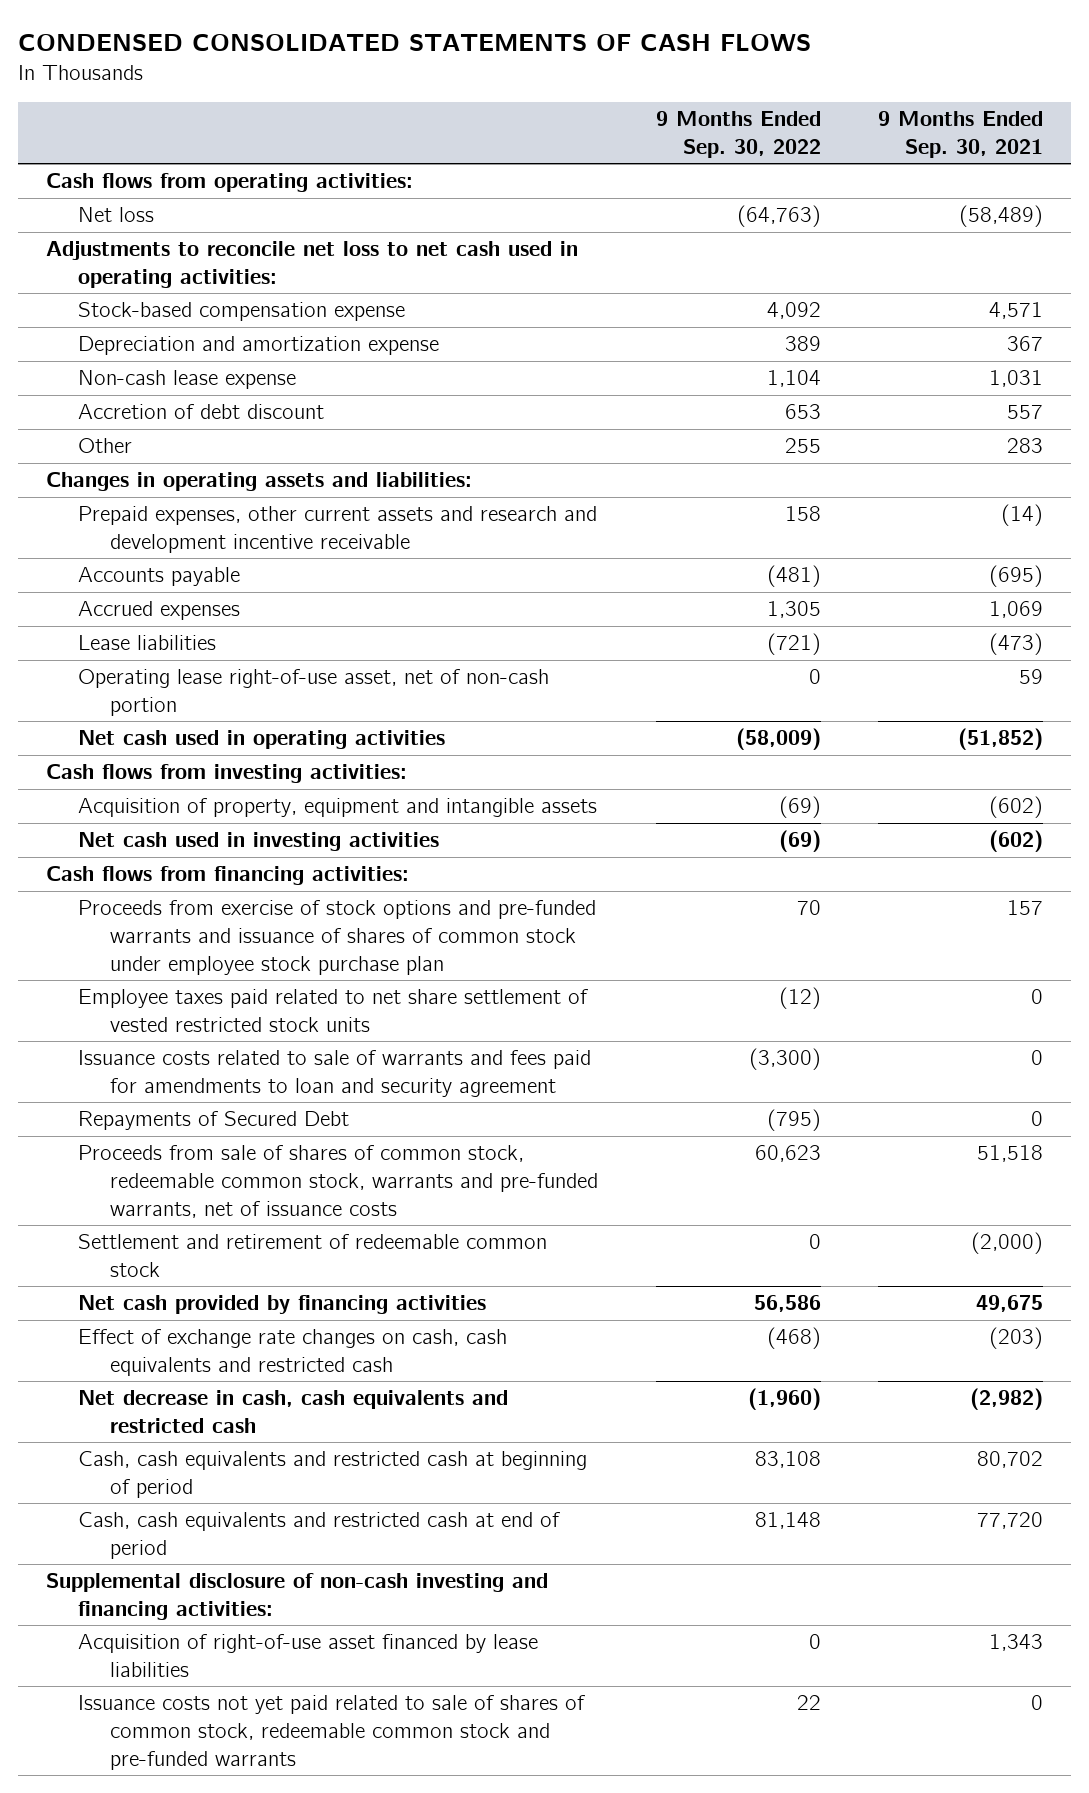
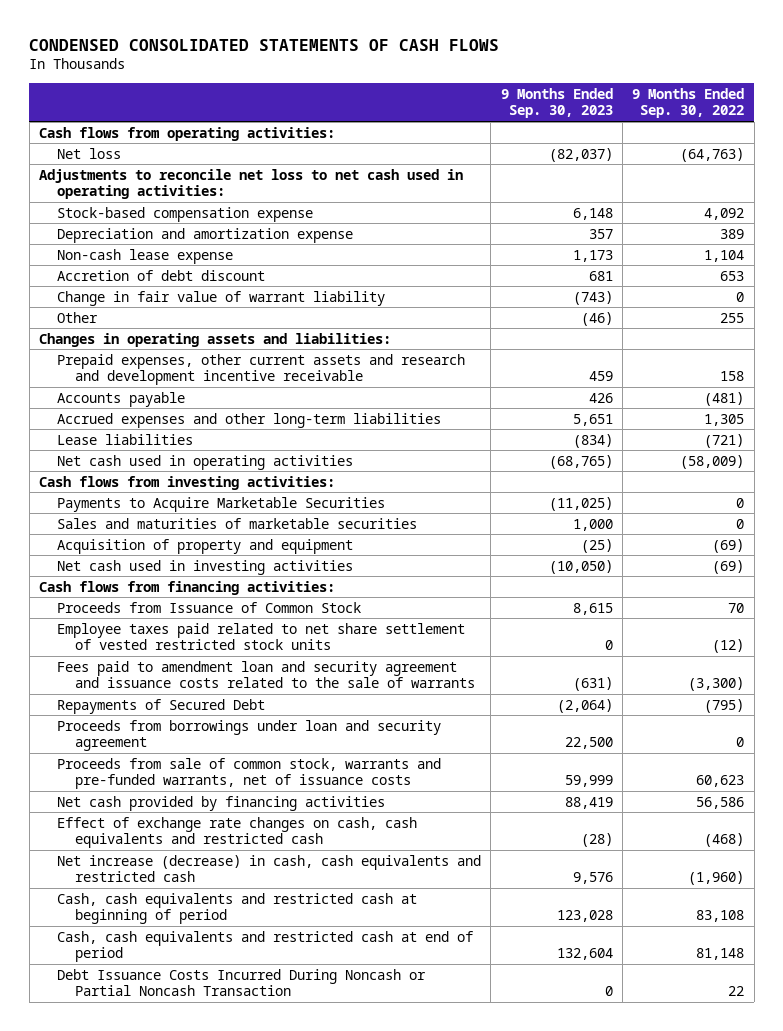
- | 9 Months Ended Sep. 30, 2022 | 9 Months Ended Sep. 30, 2021
+ | 9 Months Ended Sep. 30, 2023 | 9 Months Ended Sep. 30, 2022
+ Change in fair value of warrant liability | (743) | 0
- Accrued expenses | 1,305 | 1,069
+ Accrued expenses and other long-term liabilities | 5,651 | 1,305
- Operating lease right-of-use asset, net of non-cash portion | 0 | 59
- Acquisition of property, equipment and intangible assets | (69) | (602)
+ Payments to Acquire Marketable Securities | (11,025) | 0
+ Sales and maturities of marketable securities | 1,000 | 0
+ Acquisition of property and equipment | (25) | (69)
- Proceeds from exercise of stock options and pre-funded warrants and issuance of shares of common stock under employee stock purchase plan | 70 | 157
+ Proceeds from Issuance of Common Stock | 8,615 | 70
- Issuance costs related to sale of warrants and fees paid for amendments to loan and security agreement | (3,300) | 0
+ Fees paid to amendment loan and security agreement and issuance costs related to the sale of warrants | (631) | (3,300)
- Proceeds from sale of shares of common stock, redeemable common stock, warrants and pre-funded warrants, net of issuance costs | 60,623 | 51,518
- Settlement and retirement of redeemable common stock | 0 | (2,000)
+ Proceeds from borrowings under loan and security agreement | 22,500 | 0
+ Proceeds from sale of common stock, warrants and pre-funded warrants, net of issuance costs | 59,999 | 60,623
- Net decrease in cash, cash equivalents and restricted cash | (1,960) | (2,982)
+ Net increase (decrease) in cash, cash equivalents and restricted cash | 9,576 | (1,960)
- Supplemental disclosure of non-cash investing and financing activities:
- Acquisition of right-of-use asset financed by lease liabilities | 0 | 1,343
- Issuance costs not yet paid related to sale of shares of common stock, redeemable common stock and pre-funded warrants | 22 | 0
+ Debt Issuance Costs Incurred During Noncash or Partial Noncash Transaction | 0 | 22

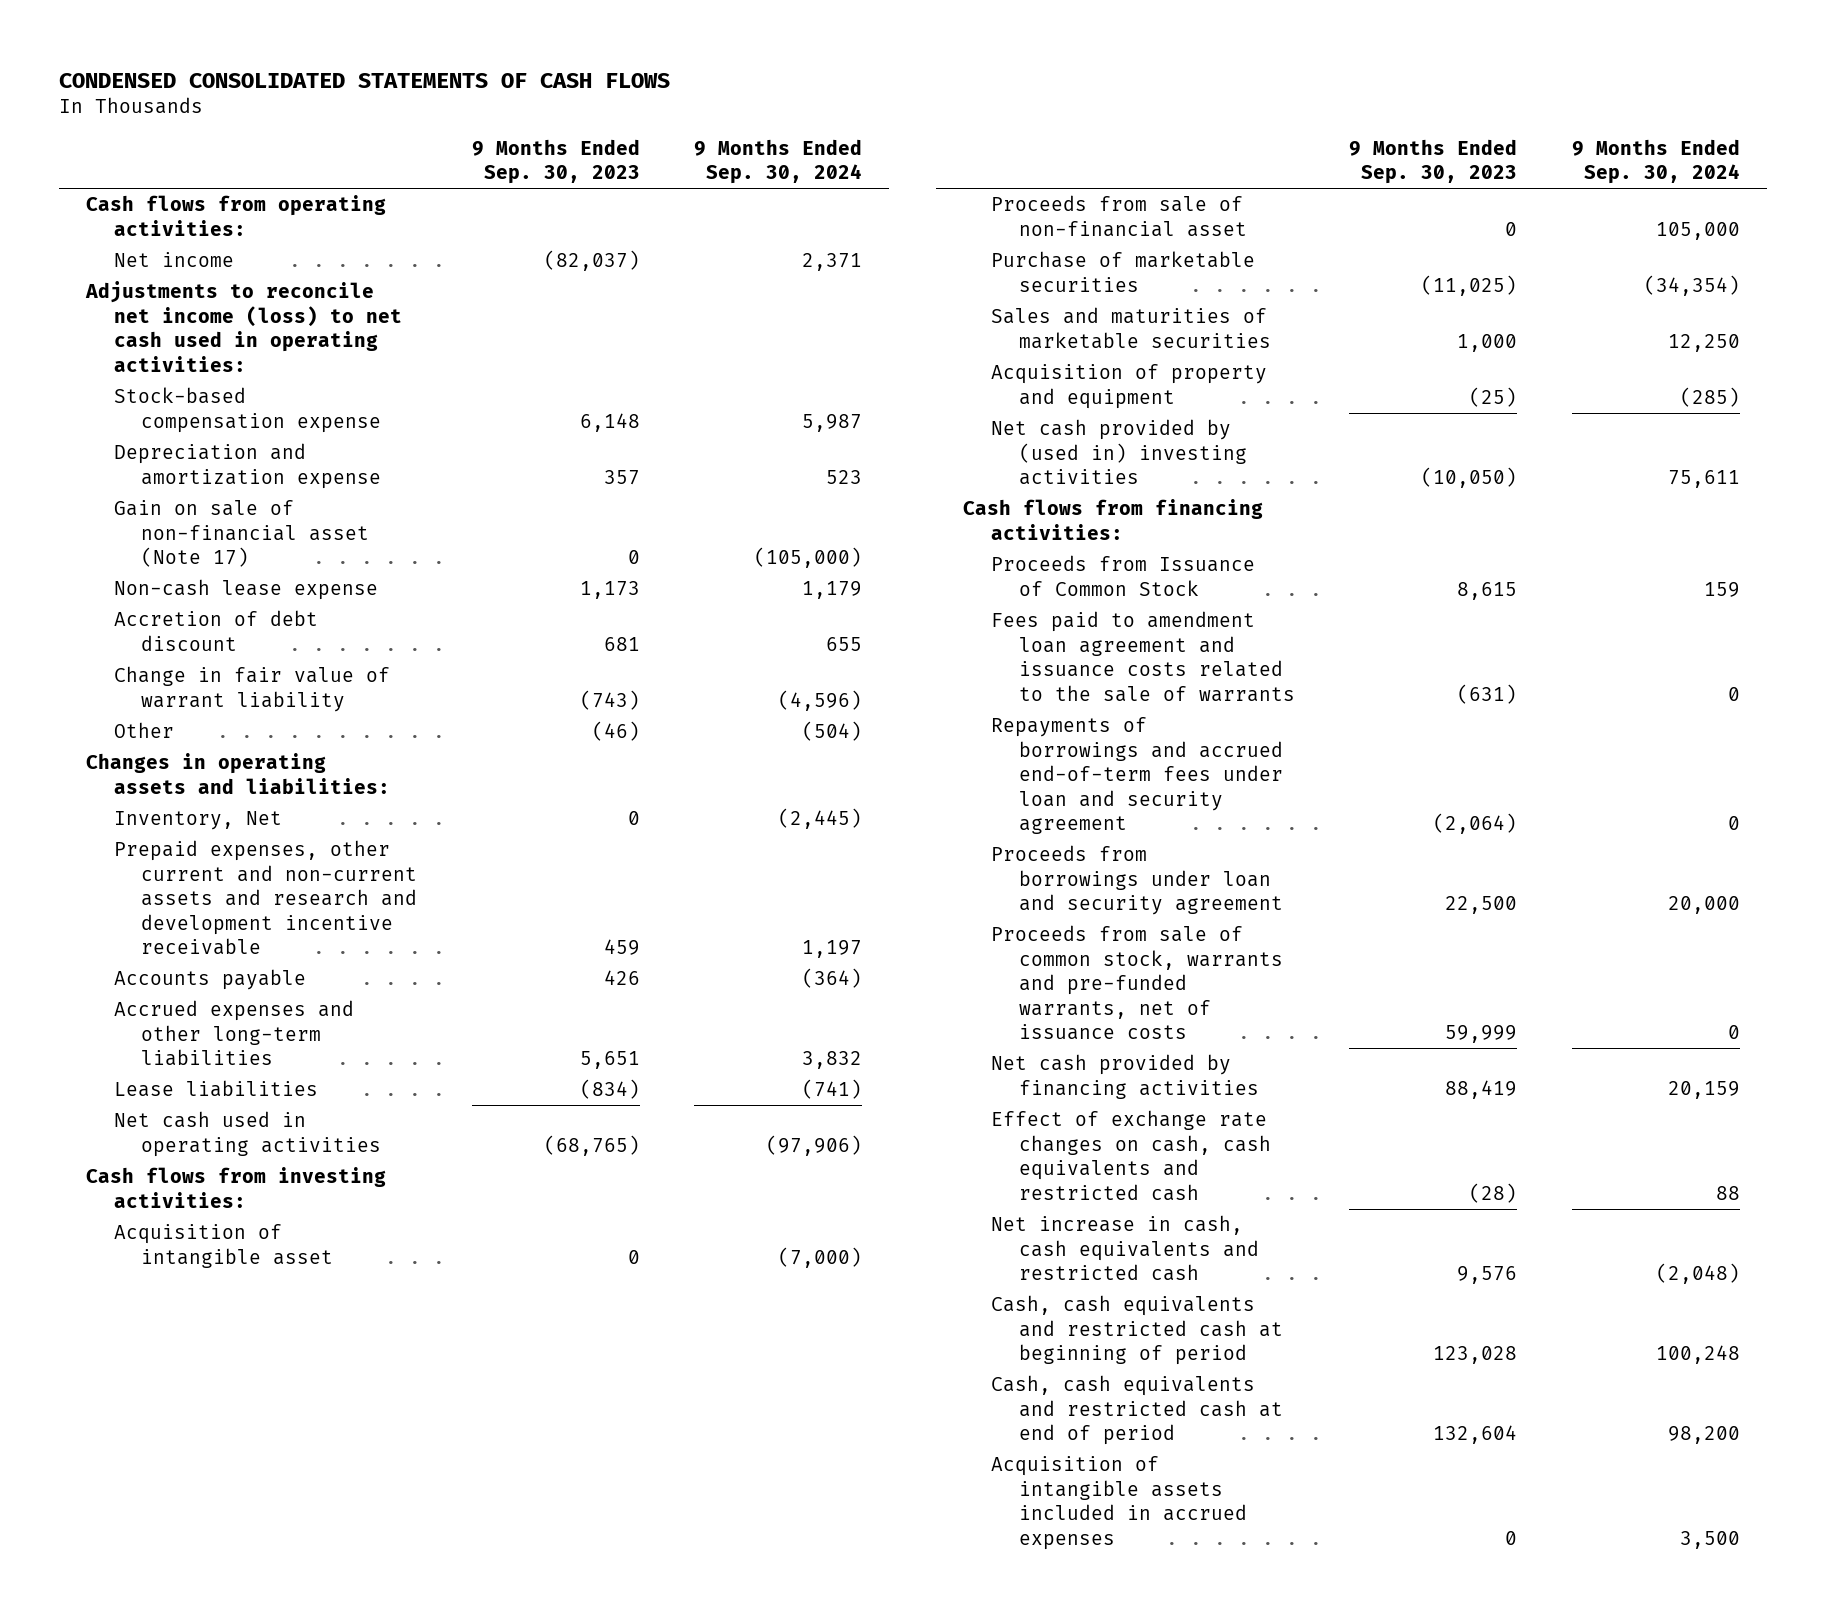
- | 9 Months Ended Sep. 30, 2023 | 9 Months Ended Sep. 30, 2022
+ | 9 Months Ended Sep. 30, 2023 | 9 Months Ended Sep. 30, 2024
- Net loss | (82,037) | (64,763)
- Adjustments to reconcile net loss to net cash used in operating activities:
+ Net income | (82,037) | 2,371
+ Adjustments to reconcile net income (loss) to net cash used in operating activities:
+ Gain on sale of non-financial asset (Note 17) | 0 | (105,000)
- Prepaid expenses, other current assets and research and development incentive receivable | 459 | 158
+ Inventory, Net | 0 | (2,445)
+ Prepaid expenses, other current and non-current assets and research and development incentive receivable | 459 | 1,197
- Payments to Acquire Marketable Securities | (11,025) | 0
+ Acquisition of intangible asset | 0 | (7,000)
+ Proceeds from sale of non-financial asset | 0 | 105,000
+ Purchase of marketable securities | (11,025) | (34,354)
- Net cash used in investing activities | (10,050) | (69)
+ Net cash provided by (used in) investing activities | (10,050) | 75,611
- Employee taxes paid related to net share settlement of vested restricted stock units | 0 | (12)
- Fees paid to amendment loan and security agreement and issuance costs related to the sale of warrants | (631) | (3,300)
- Repayments of Secured Debt | (2,064) | (795)
+ Fees paid to amendment loan agreement and issuance costs related to the sale of warrants | (631) | 0
+ Repayments of borrowings and accrued end-of-term fees under loan and security agreement | (2,064) | 0
- Net increase (decrease) in cash, cash equivalents and restricted cash | 9,576 | (1,960)
+ Net increase in cash, cash equivalents and restricted cash | 9,576 | (2,048)
- Debt Issuance Costs Incurred During Noncash or Partial Noncash Transaction | 0 | 22
+ Acquisition of intangible assets included in accrued expenses | 0 | 3,500

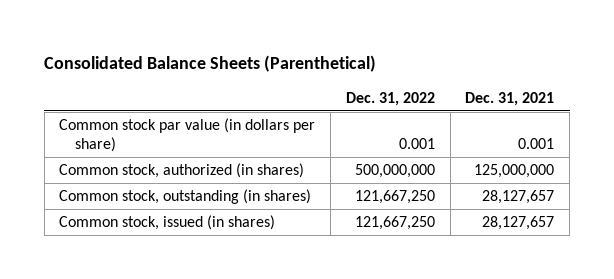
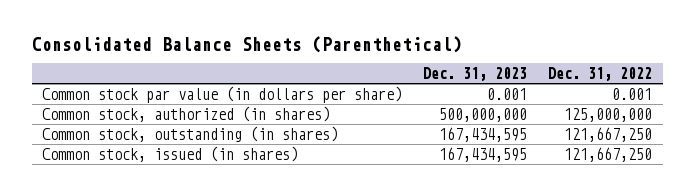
- | Dec. 31, 2022 | Dec. 31, 2021
+ | Dec. 31, 2023 | Dec. 31, 2022
- Common stock, authorized (in shares) | 500,000,000 | 125,000,000
+ Common stock, authorized (in shares) | 500,000,000 | 125,000,000

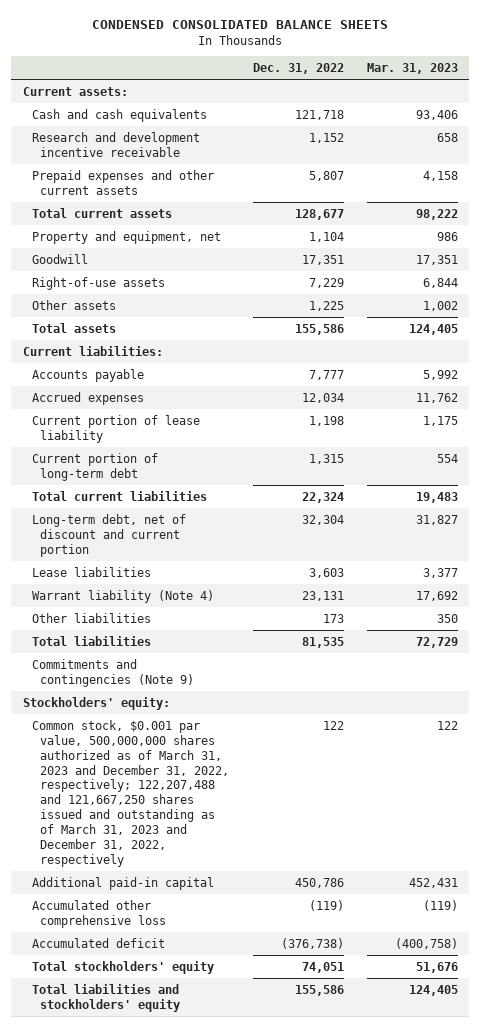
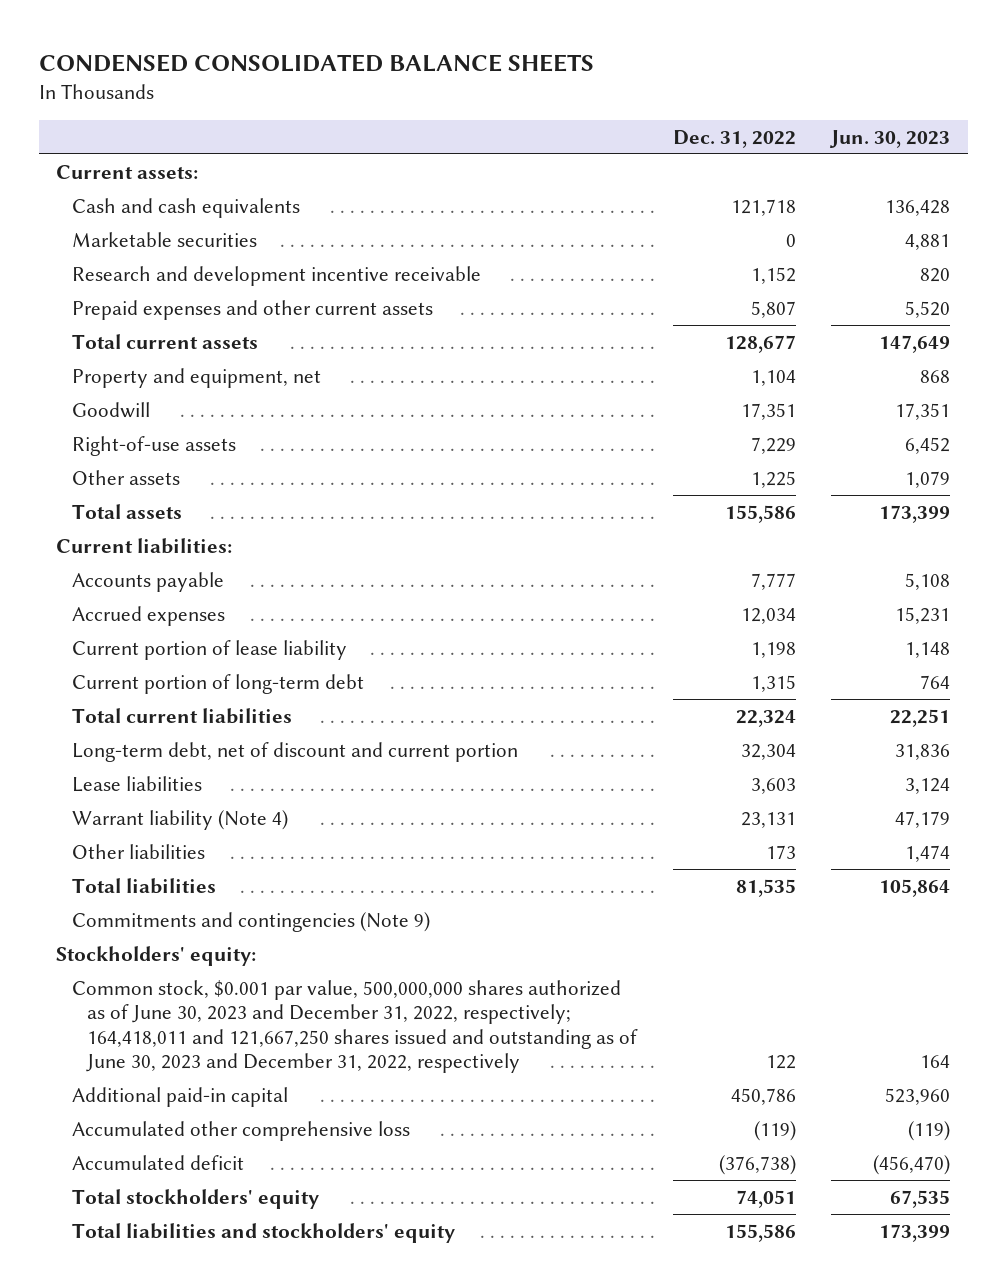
- | Dec. 31, 2022 | Mar. 31, 2023
+ | Dec. 31, 2022 | Jun. 30, 2023
+ Marketable securities | 0 | 4,881
- Common stock, $0.001 par value, 500,000,000 shares authorized as of March 31, 2023 and December 31, 2022, respectively; 122,207,488 and 121,667,250 shares issued and outstanding as of March 31, 2023 and December 31, 2022, respectively | 122 | 122
+ Common stock, $0.001 par value, 500,000,000 shares authorized as of June 30, 2023 and December 31, 2022, respectively; 164,418,011 and 121,667,250 shares issued and outstanding as of June 30, 2023 and December 31, 2022, respectively | 122 | 164

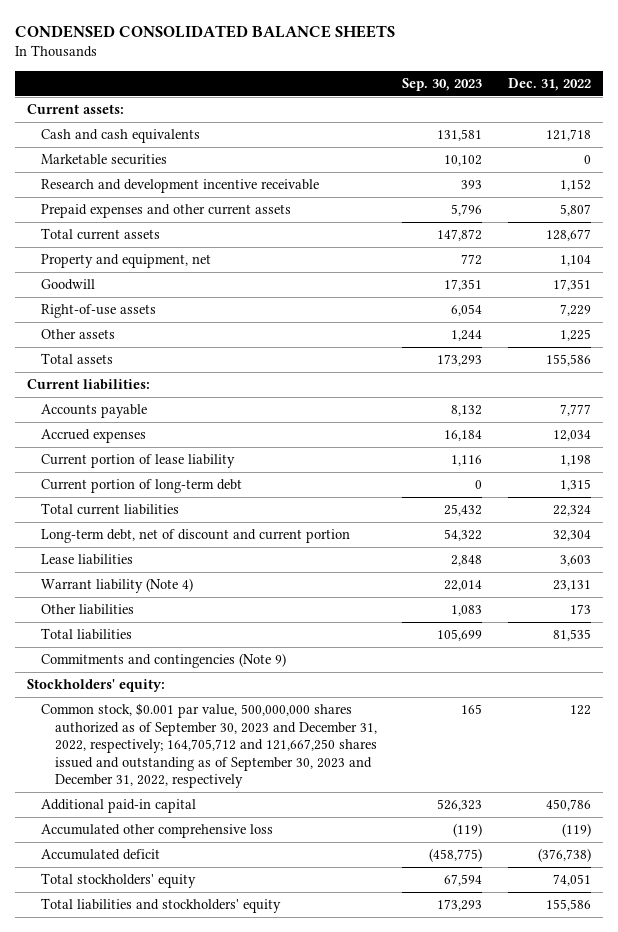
- | Dec. 31, 2022 | Jun. 30, 2023
+ | Sep. 30, 2023 | Dec. 31, 2022
- Common stock, $0.001 par value, 500,000,000 shares authorized as of June 30, 2023 and December 31, 2022, respectively; 164,418,011 and 121,667,250 shares issued and outstanding as of June 30, 2023 and December 31, 2022, respectively | 122 | 164
+ Common stock, $0.001 par value, 500,000,000 shares authorized as of September 30, 2023 and December 31, 2022, respectively; 164,705,712 and 121,667,250 shares issued and outstanding as of September 30, 2023 and December 31, 2022, respectively | 165 | 122

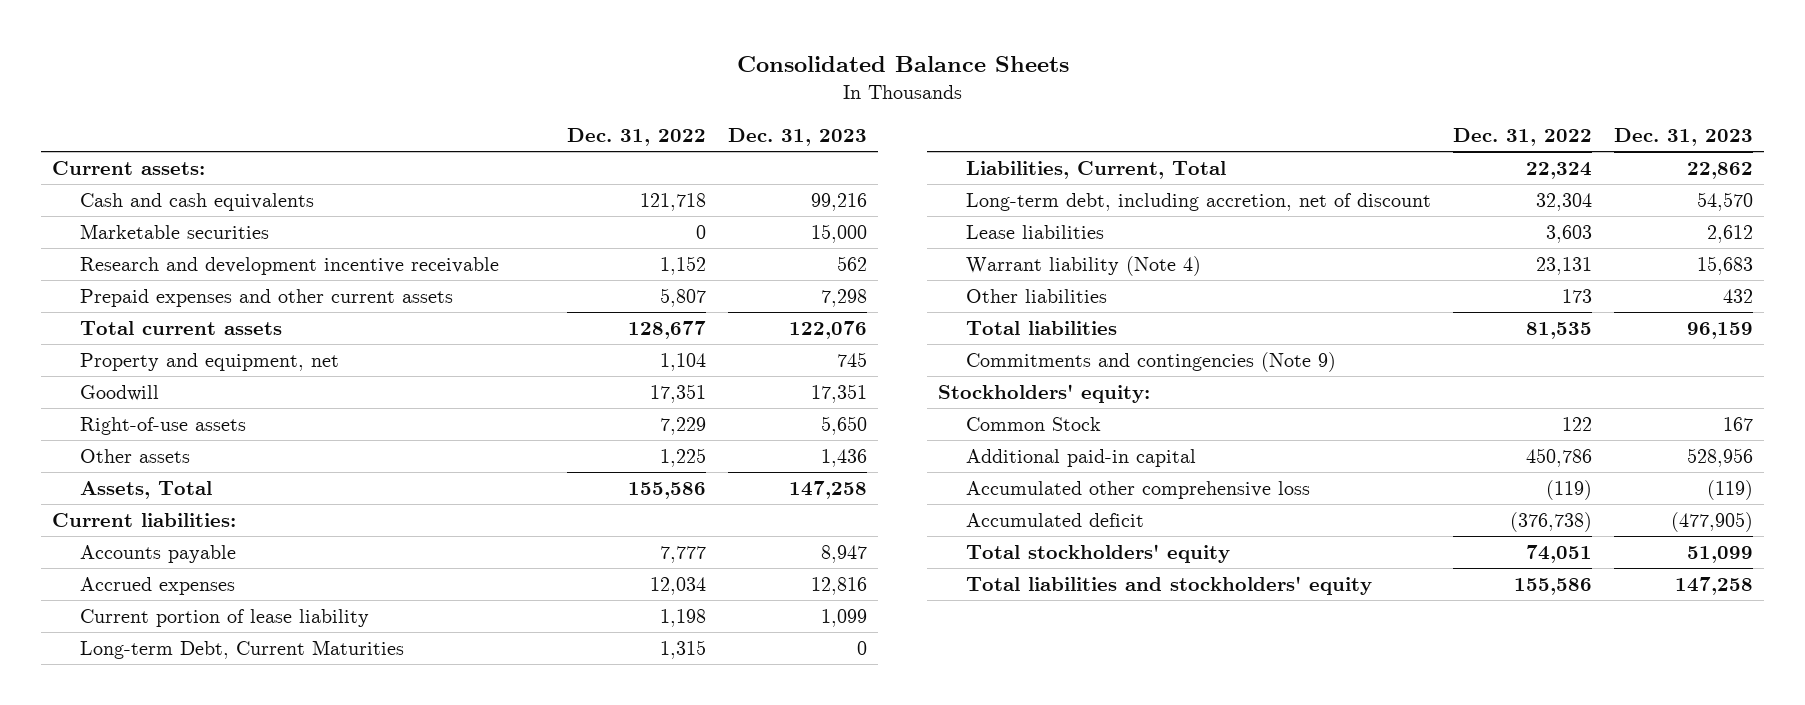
- CONDENSED CONSOLIDATED BALANCE SHEETS
+ Consolidated Balance Sheets
- | Sep. 30, 2023 | Dec. 31, 2022
+ | Dec. 31, 2022 | Dec. 31, 2023
- Total assets | 173,293 | 155,586
+ Assets, Total | 155,586 | 147,258
- Current portion of long-term debt | 0 | 1,315
- Total current liabilities | 25,432 | 22,324
- Long-term debt, net of discount and current portion | 54,322 | 32,304
+ Long-term Debt, Current Maturities | 1,315 | 0
+ Liabilities, Current, Total | 22,324 | 22,862
+ Long-term debt, including accretion, net of discount | 32,304 | 54,570
- Common stock, $0.001 par value, 500,000,000 shares authorized as of September 30, 2023 and December 31, 2022, respectively; 164,705,712 and 121,667,250 shares issued and outstanding as of September 30, 2023 and December 31, 2022, respectively | 165 | 122
+ Common Stock | 122 | 167

